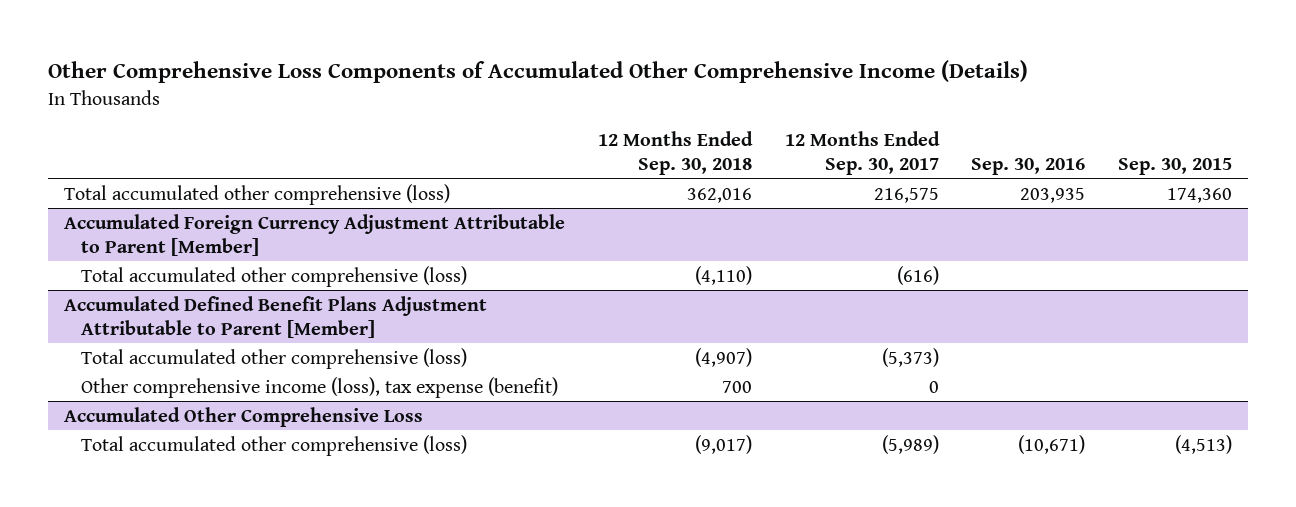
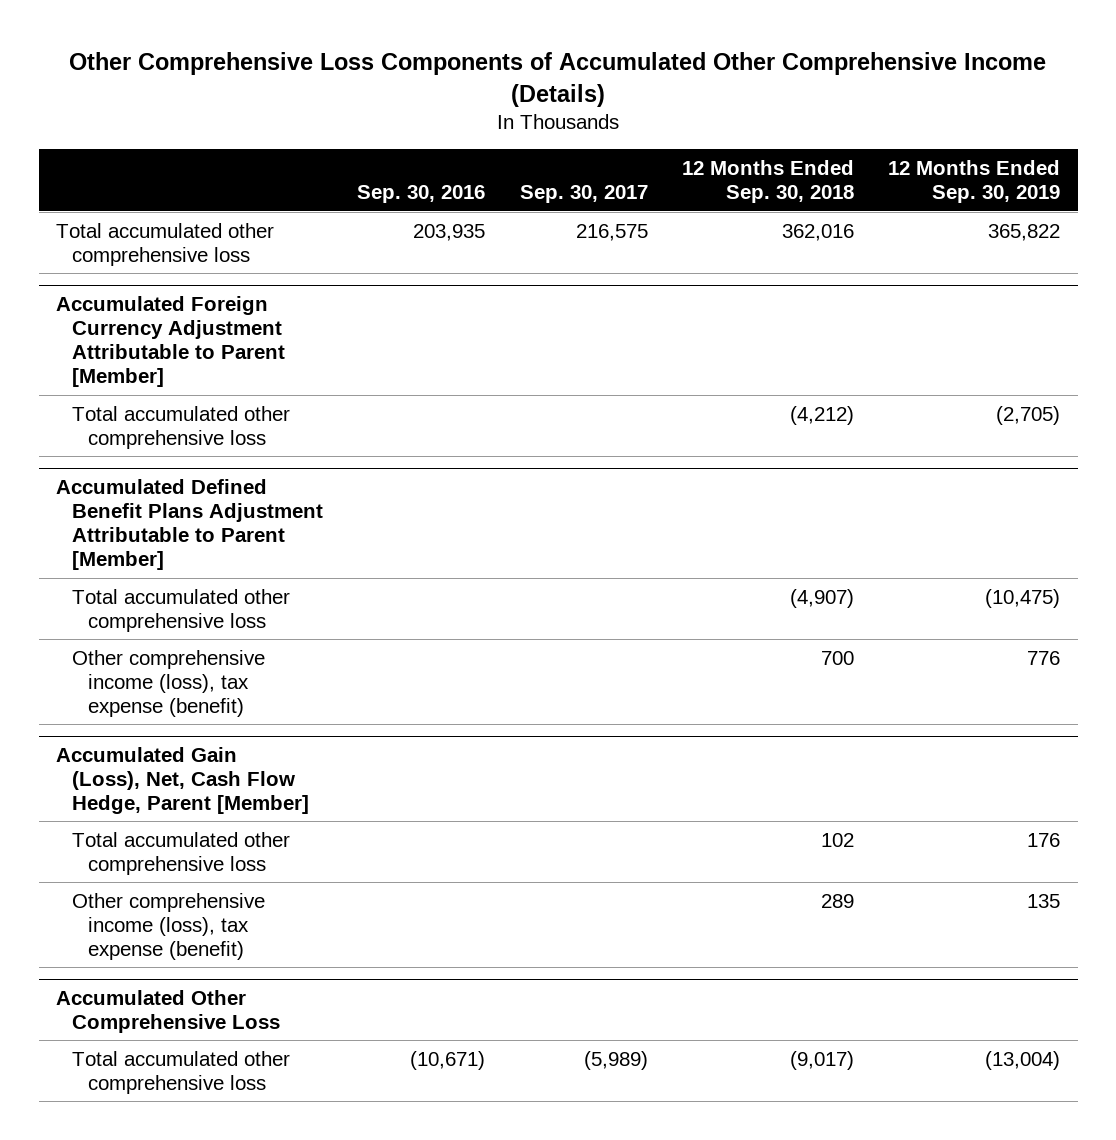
- | 12 Months Ended Sep. 30, 2018 | 12 Months Ended Sep. 30, 2017 | Sep. 30, 2016 | Sep. 30, 2015
+ | Sep. 30, 2016 | Sep. 30, 2017 | 12 Months Ended Sep. 30, 2018 | 12 Months Ended Sep. 30, 2019
- Total accumulated other comprehensive (loss) | 362,016 | 216,575 | 203,935 | 174,360
+ Total accumulated other comprehensive loss | 203,935 | 216,575 | 362,016 | 365,822
@ Accumulated Foreign Currency Adjustment Attributable to Parent [Member]
- Total accumulated other comprehensive (loss) | (4,110) | (616) | |
+ Total accumulated other comprehensive loss | | | (4,212) | (2,705)
@ Accumulated Defined Benefit Plans Adjustment Attributable to Parent [Member]
- Total accumulated other comprehensive (loss) | (4,907) | (5,373) | |
+ Total accumulated other comprehensive loss | | | (4,907) | (10,475)
+ Accumulated Gain (Loss), Net, Cash Flow Hedge, Parent [Member]
+ Total accumulated other comprehensive loss | | | 102 | 176
+ Other comprehensive income (loss), tax expense (benefit) | | | 289 | 135
@ Accumulated Other Comprehensive Loss
- Total accumulated other comprehensive (loss) | (9,017) | (5,989) | (10,671) | (4,513)
+ Total accumulated other comprehensive loss | (10,671) | (5,989) | (9,017) | (13,004)

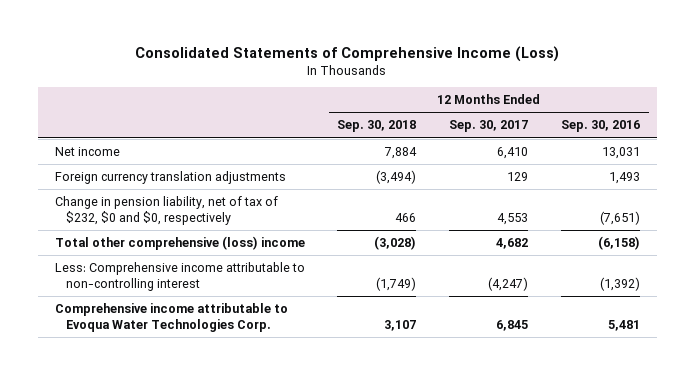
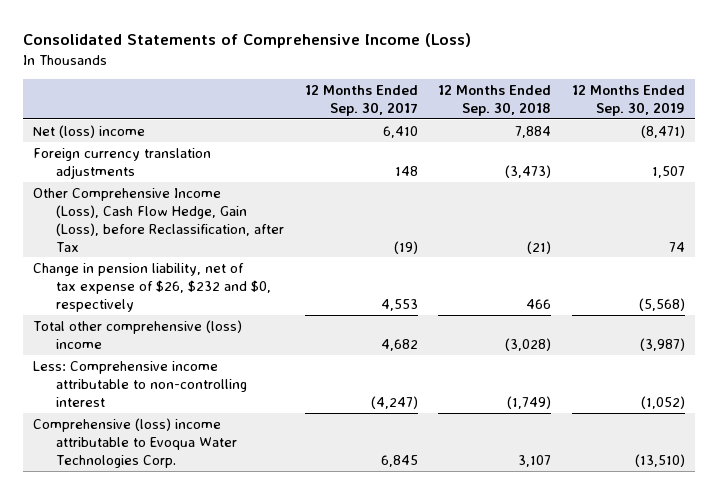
- | 12 Months Ended Sep. 30, 2018 | 12 Months Ended Sep. 30, 2017 | 12 Months Ended Sep. 30, 2016
+ | 12 Months Ended Sep. 30, 2017 | 12 Months Ended Sep. 30, 2018 | 12 Months Ended Sep. 30, 2019
- Net income | 7,884 | 6,410 | 13,031
- Foreign currency translation adjustments | (3,494) | 129 | 1,493
- Change in pension liability, net of tax of $232, $0 and $0, respectively | 466 | 4,553 | (7,651)
+ Net (loss) income | 6,410 | 7,884 | (8,471)
+ Foreign currency translation adjustments | 148 | (3,473) | 1,507
+ Other Comprehensive Income (Loss), Cash Flow Hedge, Gain (Loss), before Reclassification, after Tax | (19) | (21) | 74
+ Change in pension liability, net of tax expense of $26, $232 and $0, respectively | 4,553 | 466 | (5,568)
- Comprehensive income attributable to Evoqua Water Technologies Corp. | 3,107 | 6,845 | 5,481
+ Comprehensive (loss) income attributable to Evoqua Water Technologies Corp. | 6,845 | 3,107 | (13,510)

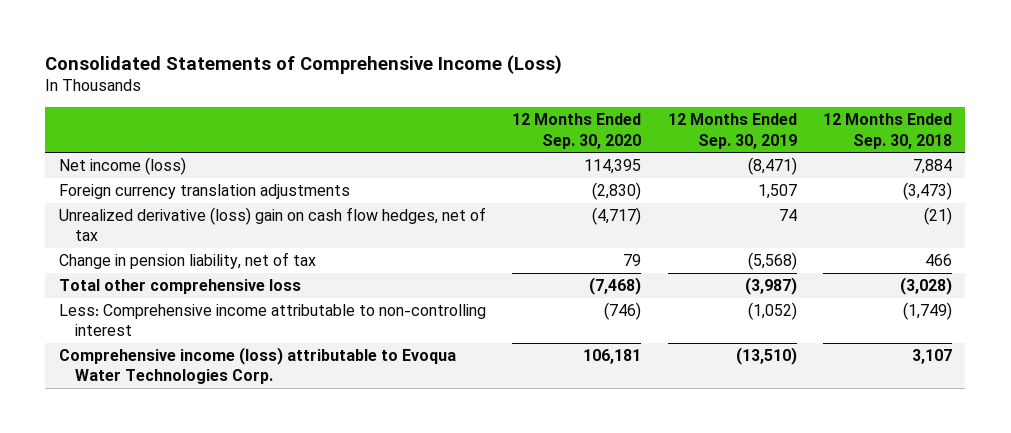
- | 12 Months Ended Sep. 30, 2017 | 12 Months Ended Sep. 30, 2018 | 12 Months Ended Sep. 30, 2019
+ | 12 Months Ended Sep. 30, 2020 | 12 Months Ended Sep. 30, 2019 | 12 Months Ended Sep. 30, 2018
- Net (loss) income | 6,410 | 7,884 | (8,471)
+ Net income (loss) | 114,395 | (8,471) | 7,884
- Other Comprehensive Income (Loss), Cash Flow Hedge, Gain (Loss), before Reclassification, after Tax | (19) | (21) | 74
- Change in pension liability, net of tax expense of $26, $232 and $0, respectively | 4,553 | 466 | (5,568)
- Total other comprehensive (loss) income | 4,682 | (3,028) | (3,987)
+ Unrealized derivative (loss) gain on cash flow hedges, net of tax | (4,717) | 74 | (21)
+ Change in pension liability, net of tax | 79 | (5,568) | 466
+ Total other comprehensive loss | (7,468) | (3,987) | (3,028)
- Comprehensive (loss) income attributable to Evoqua Water Technologies Corp. | 6,845 | 3,107 | (13,510)
+ Comprehensive income (loss) attributable to Evoqua Water Technologies Corp. | 106,181 | (13,510) | 3,107

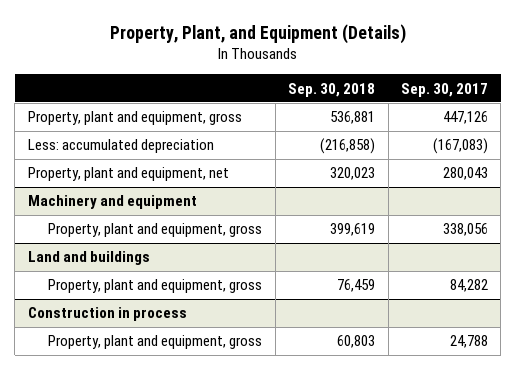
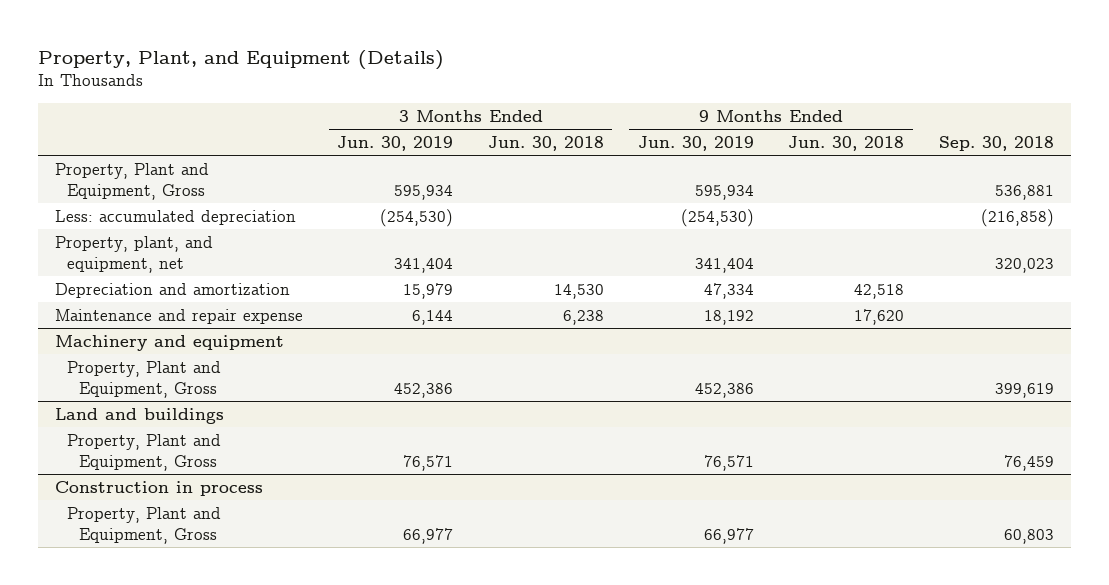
- | Sep. 30, 2018 | Sep. 30, 2017
+ | 3 Months Ended Jun. 30, 2019 | 3 Months Ended Jun. 30, 2018 | 9 Months Ended Jun. 30, 2019 | 9 Months Ended Jun. 30, 2018 | Sep. 30, 2018
- Property, plant and equipment, gross | 536,881 | 447,126
+ Property, Plant and Equipment, Gross | 595,934 | | 595,934 | | 536,881
- Property, plant and equipment, net | 320,023 | 280,043
+ Property, plant, and equipment, net | 341,404 | | 341,404 | | 320,023
+ Depreciation and amortization | 15,979 | 14,530 | 47,334 | 42,518 |
+ Maintenance and repair expense | 6,144 | 6,238 | 18,192 | 17,620 |
@ Machinery and equipment
- Property, plant and equipment, gross | 399,619 | 338,056
+ Property, Plant and Equipment, Gross | 452,386 | | 452,386 | | 399,619
@ Land and buildings
- Property, plant and equipment, gross | 76,459 | 84,282
+ Property, Plant and Equipment, Gross | 76,571 | | 76,571 | | 76,459
@ Construction in process
- Property, plant and equipment, gross | 60,803 | 24,788
+ Property, Plant and Equipment, Gross | 66,977 | | 66,977 | | 60,803

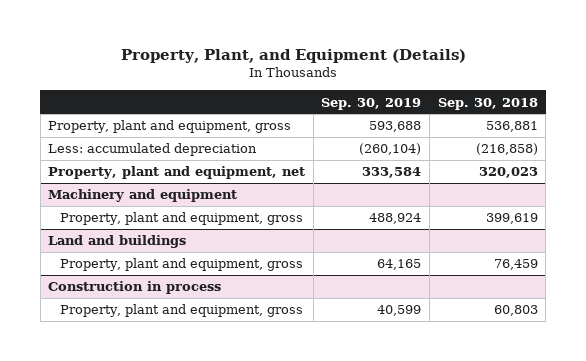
- | 3 Months Ended Jun. 30, 2019 | 3 Months Ended Jun. 30, 2018 | 9 Months Ended Jun. 30, 2019 | 9 Months Ended Jun. 30, 2018 | Sep. 30, 2018
+ | Sep. 30, 2019 | Sep. 30, 2018
- Property, Plant and Equipment, Gross | 595,934 | | 595,934 | | 536,881
+ Property, plant and equipment, gross | 593,688 | 536,881
- Property, plant, and equipment, net | 341,404 | | 341,404 | | 320,023
- Depreciation and amortization | 15,979 | 14,530 | 47,334 | 42,518 |
- Maintenance and repair expense | 6,144 | 6,238 | 18,192 | 17,620 |
+ Property, plant and equipment, net | 333,584 | 320,023
@ Machinery and equipment
- Property, Plant and Equipment, Gross | 452,386 | | 452,386 | | 399,619
+ Property, plant and equipment, gross | 488,924 | 399,619
@ Land and buildings
- Property, Plant and Equipment, Gross | 76,571 | | 76,571 | | 76,459
+ Property, plant and equipment, gross | 64,165 | 76,459
@ Construction in process
- Property, Plant and Equipment, Gross | 66,977 | | 66,977 | | 60,803
+ Property, plant and equipment, gross | 40,599 | 60,803

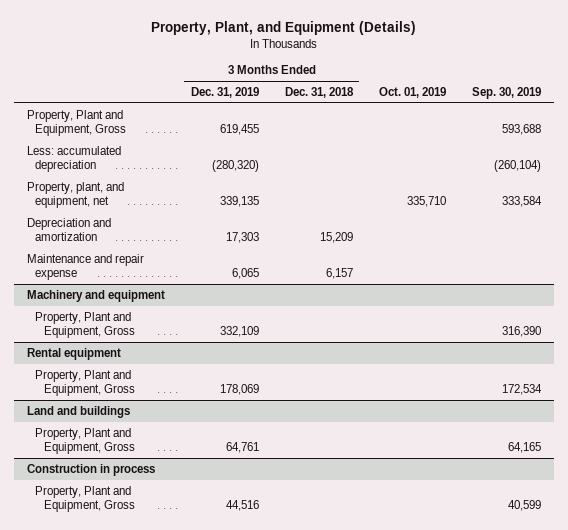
- | Sep. 30, 2019 | Sep. 30, 2018
+ | 3 Months Ended Dec. 31, 2019 | 3 Months Ended Dec. 31, 2018 | Oct. 01, 2019 | Sep. 30, 2019
- Property, plant and equipment, gross | 593,688 | 536,881
+ Property, Plant and Equipment, Gross | 619,455 | | | 593,688
- Property, plant and equipment, net | 333,584 | 320,023
+ Property, plant, and equipment, net | 339,135 | | 335,710 | 333,584
+ Depreciation and amortization | 17,303 | 15,209 | |
+ Maintenance and repair expense | 6,065 | 6,157 | |
@ Machinery and equipment
- Property, plant and equipment, gross | 488,924 | 399,619
+ Property, Plant and Equipment, Gross | 332,109 | | | 316,390
+ Rental equipment
+ Property, Plant and Equipment, Gross | 178,069 | | | 172,534
@ Land and buildings
- Property, plant and equipment, gross | 64,165 | 76,459
+ Property, Plant and Equipment, Gross | 64,761 | | | 64,165
@ Construction in process
- Property, plant and equipment, gross | 40,599 | 60,803
+ Property, Plant and Equipment, Gross | 44,516 | | | 40,599

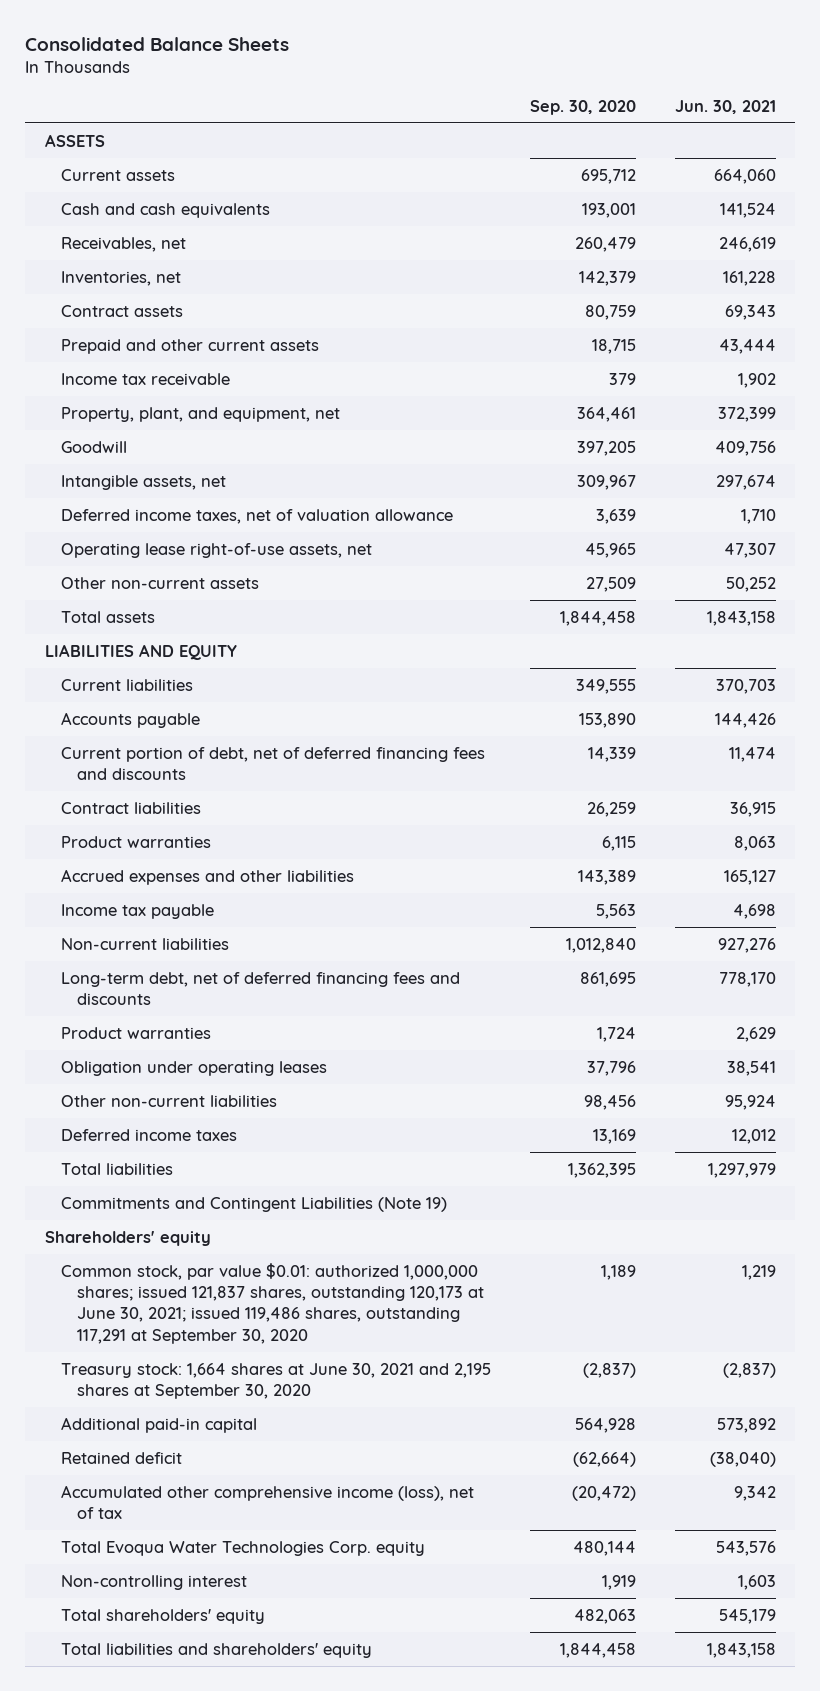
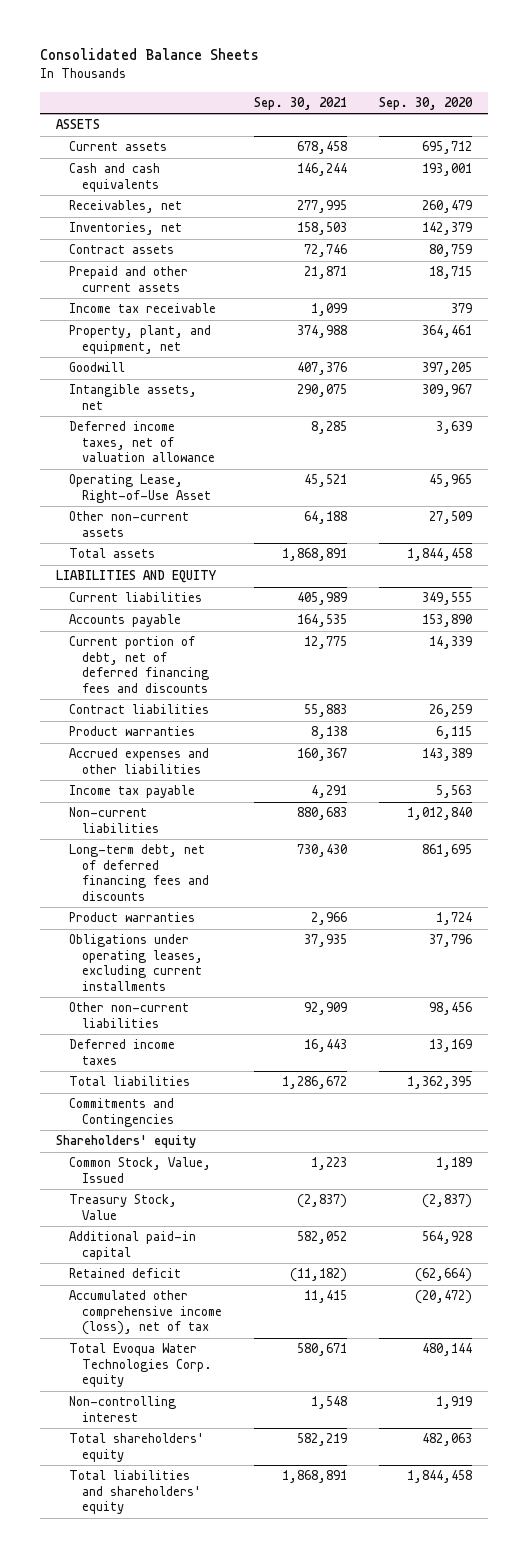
- | Sep. 30, 2020 | Jun. 30, 2021
+ | Sep. 30, 2021 | Sep. 30, 2020
- Operating lease right-of-use assets, net | 45,965 | 47,307
+ Operating Lease, Right-of-Use Asset | 45,521 | 45,965
- Obligation under operating leases | 37,796 | 38,541
+ Obligations under operating leases, excluding current installments | 37,935 | 37,796
- Commitments and Contingent Liabilities (Note 19)
+ Commitments and Contingencies
- Common stock, par value $0.01: authorized 1,000,000 shares; issued 121,837 shares, outstanding 120,173 at June 30, 2021; issued 119,486 shares, outstanding 117,291 at September 30, 2020 | 1,189 | 1,219
- Treasury stock: 1,664 shares at June 30, 2021 and 2,195 shares at September 30, 2020 | (2,837) | (2,837)
+ Common Stock, Value, Issued | 1,223 | 1,189
+ Treasury Stock, Value | (2,837) | (2,837)

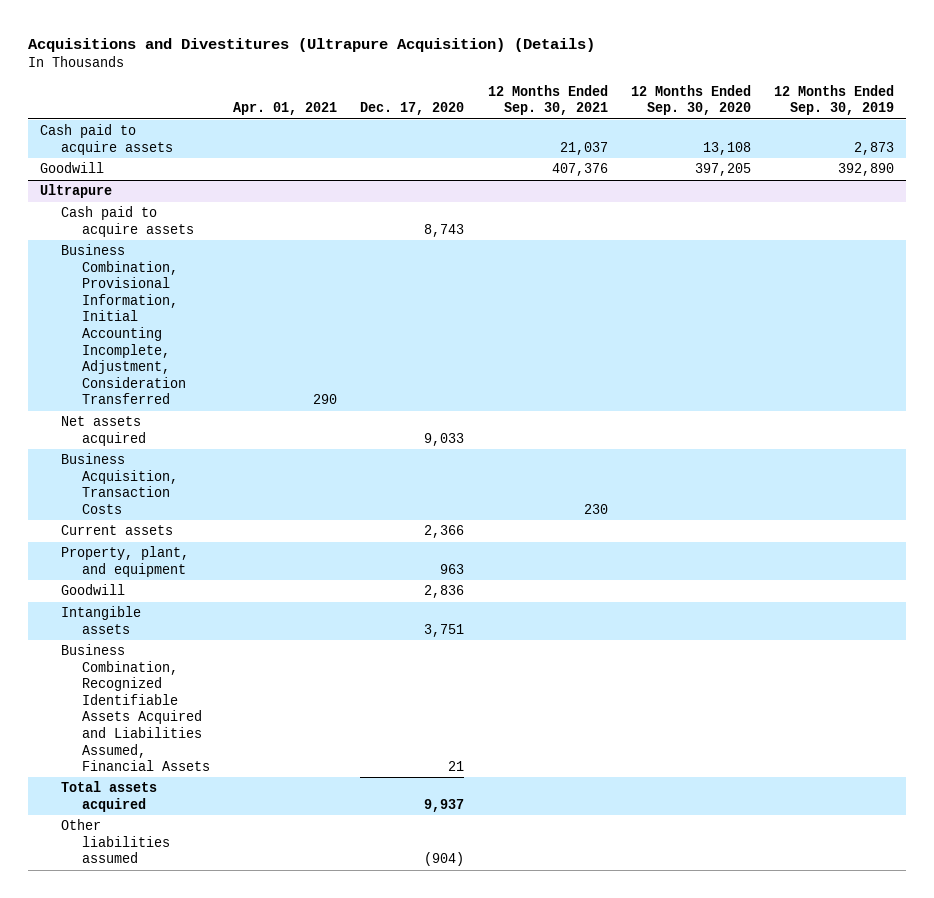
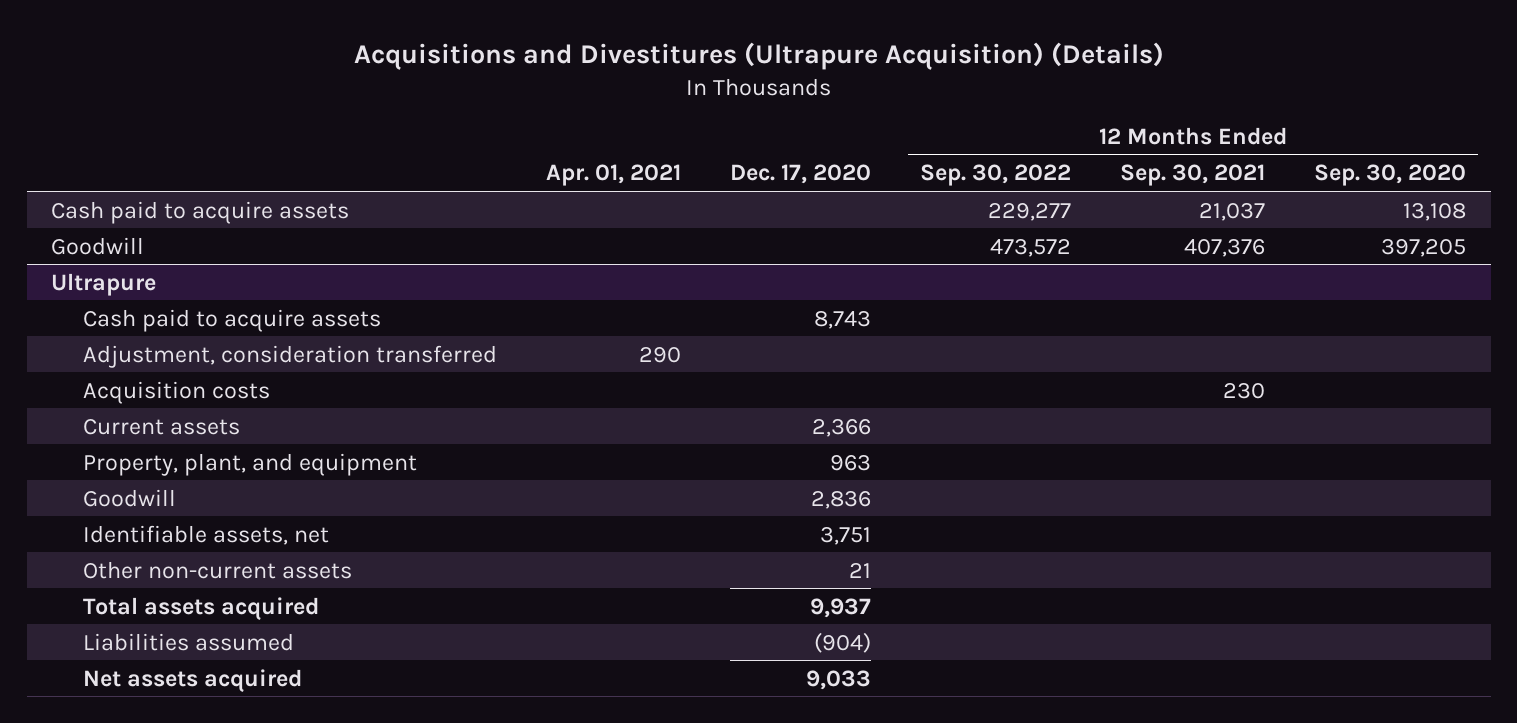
- | Apr. 01, 2021 | Dec. 17, 2020 | 12 Months Ended Sep. 30, 2021 | 12 Months Ended Sep. 30, 2020 | 12 Months Ended Sep. 30, 2019
+ | Apr. 01, 2021 | Dec. 17, 2020 | 12 Months Ended Sep. 30, 2022 | 12 Months Ended Sep. 30, 2021 | 12 Months Ended Sep. 30, 2020
@ Ultrapure
- Business Combination, Provisional Information, Initial Accounting Incomplete, Adjustment, Consideration Transferred | 290 | | | |
- Business Acquisition, Transaction Costs | | | 230 | |
+ Adjustment, consideration transferred | 290 | | | |
+ Acquisition costs | | | | 230 |
- Intangible assets | | 3,751 | | |
- Business Combination, Recognized Identifiable Assets Acquired and Liabilities Assumed, Financial Assets | | 21 | | |
+ Identifiable assets, net | | 3,751 | | |
+ Other non-current assets | | 21 | | |
- Other liabilities assumed | | (904) | | |
+ Liabilities assumed | | (904) | | |
moved down: Net assets acquired | | 9,033 | | |

